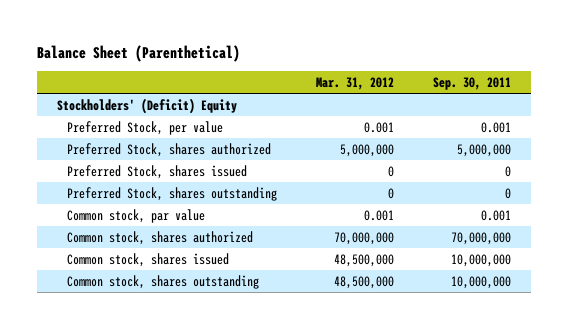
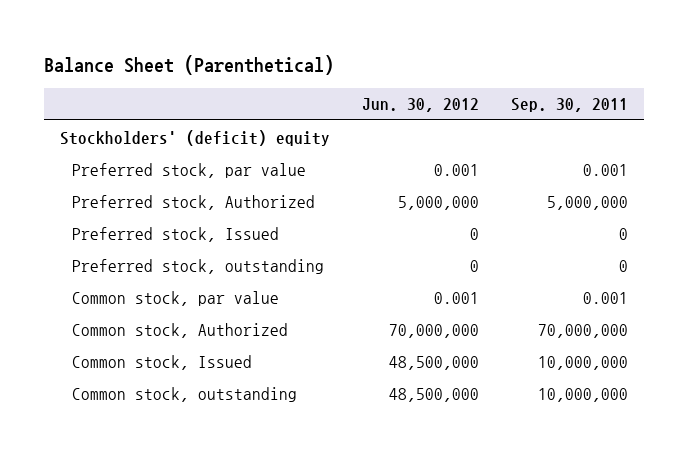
- | Mar. 31, 2012 | Sep. 30, 2011
+ | Jun. 30, 2012 | Sep. 30, 2011
- Stockholders' (Deficit) Equity
- Preferred Stock, per value | 0.001 | 0.001
- Preferred Stock, shares authorized | 5,000,000 | 5,000,000
- Preferred Stock, shares issued | 0 | 0
- Preferred Stock, shares outstanding | 0 | 0
+ Stockholders' (deficit) equity
+ Preferred stock, par value | 0.001 | 0.001
+ Preferred stock, Authorized | 5,000,000 | 5,000,000
+ Preferred stock, Issued | 0 | 0
+ Preferred stock, outstanding | 0 | 0
- Common stock, shares authorized | 70,000,000 | 70,000,000
- Common stock, shares issued | 48,500,000 | 10,000,000
- Common stock, shares outstanding | 48,500,000 | 10,000,000
+ Common stock, Authorized | 70,000,000 | 70,000,000
+ Common stock, Issued | 48,500,000 | 10,000,000
+ Common stock, outstanding | 48,500,000 | 10,000,000

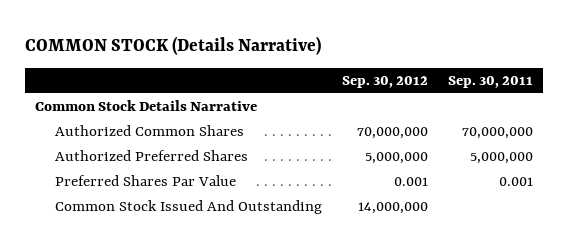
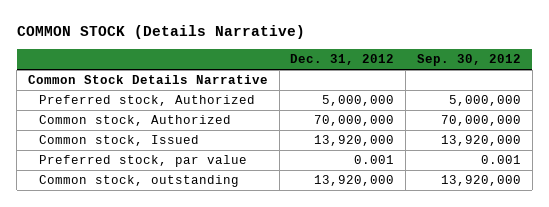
- | Sep. 30, 2012 | Sep. 30, 2011
+ | Dec. 31, 2012 | Sep. 30, 2012
- Authorized Common Shares | 70,000,000 | 70,000,000
- Authorized Preferred Shares | 5,000,000 | 5,000,000
- Preferred Shares Par Value | 0.001 | 0.001
- Common Stock Issued And Outstanding | 14,000,000 |
+ Preferred stock, Authorized | 5,000,000 | 5,000,000
+ Common stock, Authorized | 70,000,000 | 70,000,000
+ Common stock, Issued | 13,920,000 | 13,920,000
+ Preferred stock, par value | 0.001 | 0.001
+ Common stock, outstanding | 13,920,000 | 13,920,000

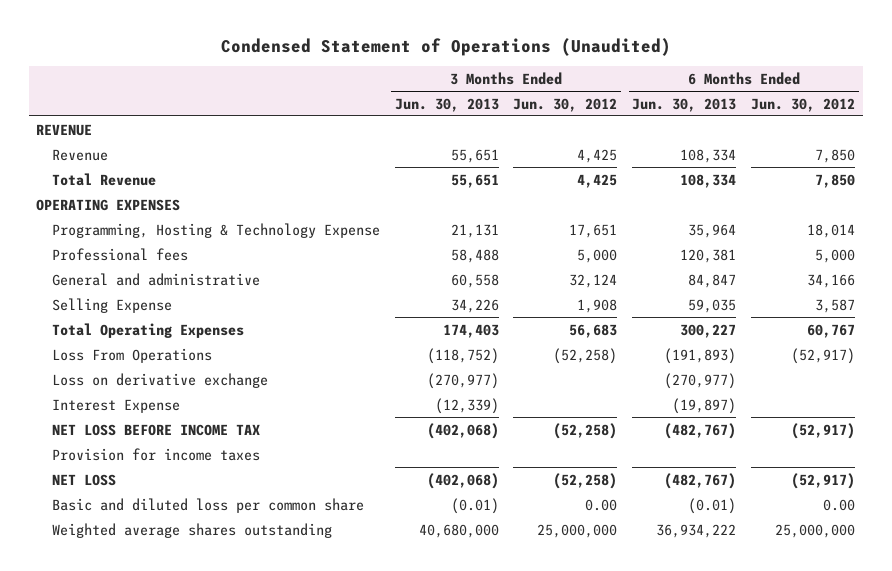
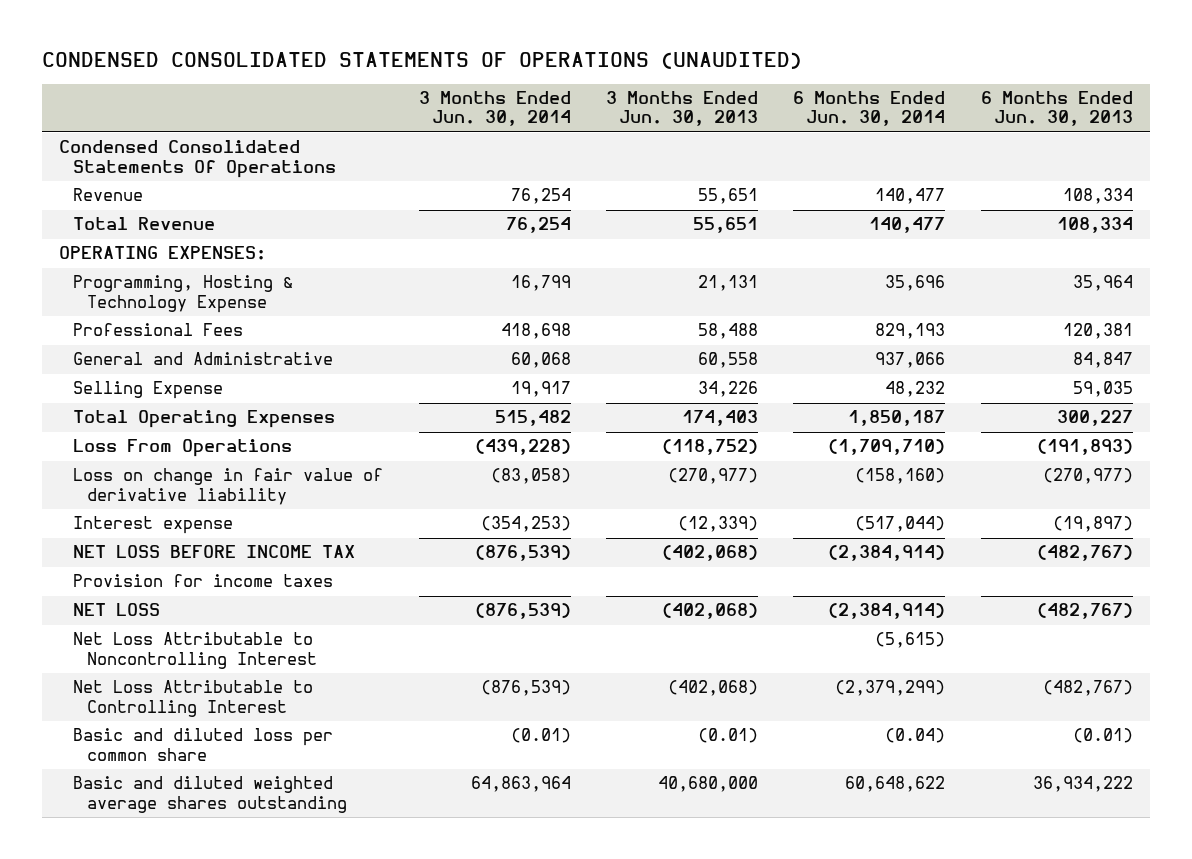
- Condensed Statement of Operations (Unaudited)
+ CONDENSED CONSOLIDATED STATEMENTS OF OPERATIONS (UNAUDITED)
- | 3 Months Ended Jun. 30, 2013 | 3 Months Ended Jun. 30, 2012 | 6 Months Ended Jun. 30, 2013 | 6 Months Ended Jun. 30, 2012
+ | 3 Months Ended Jun. 30, 2014 | 3 Months Ended Jun. 30, 2013 | 6 Months Ended Jun. 30, 2014 | 6 Months Ended Jun. 30, 2013
- REVENUE
+ Condensed Consolidated Statements Of Operations
- OPERATING EXPENSES
+ OPERATING EXPENSES:
- Professional fees | 58,488 | 5,000 | 120,381 | 5,000
- General and administrative | 60,558 | 32,124 | 84,847 | 34,166
+ Professional Fees | 418,698 | 58,488 | 829,193 | 120,381
+ General and Administrative | 60,068 | 60,558 | 937,066 | 84,847
- Loss on derivative exchange | (270,977) | | (270,977) |
- Interest Expense | (12,339) | | (19,897) |
+ Loss on change in fair value of derivative liability | (83,058) | (270,977) | (158,160) | (270,977)
+ Interest expense | (354,253) | (12,339) | (517,044) | (19,897)
+ Net Loss Attributable to Noncontrolling Interest | | | (5,615) |
+ Net Loss Attributable to Controlling Interest | (876,539) | (402,068) | (2,379,299) | (482,767)
- Weighted average shares outstanding | 40,680,000 | 25,000,000 | 36,934,222 | 25,000,000
+ Basic and diluted weighted average shares outstanding | 64,863,964 | 40,680,000 | 60,648,622 | 36,934,222

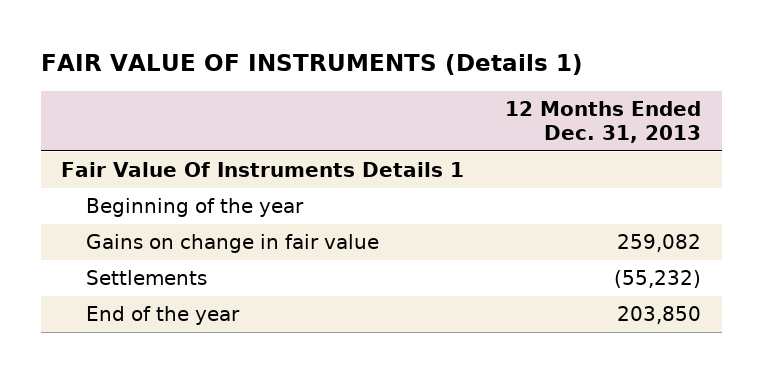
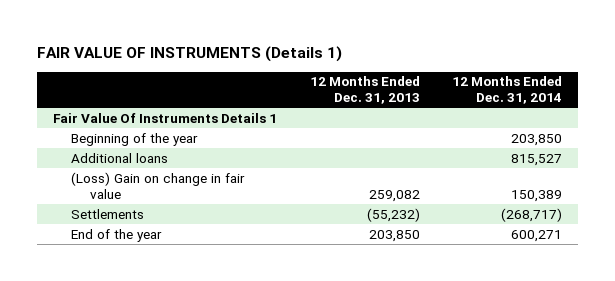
- | 12 Months Ended Dec. 31, 2013
+ | 12 Months Ended Dec. 31, 2013 | 12 Months Ended Dec. 31, 2014
- Gains on change in fair value | 259,082
+ Additional loans | | 815,527
+ (Loss) Gain on change in fair value | 259,082 | 150,389

